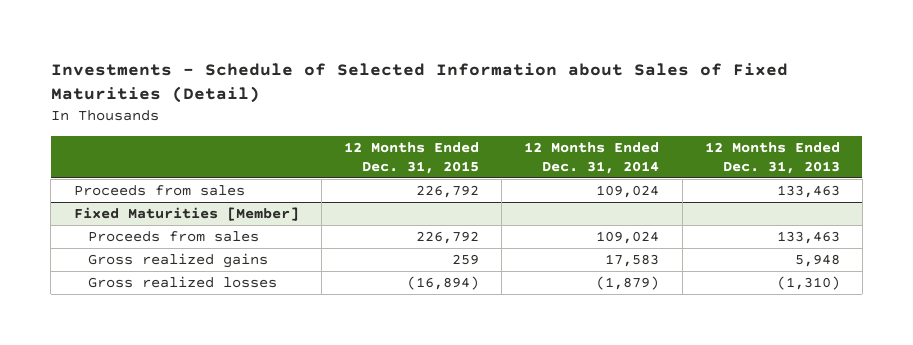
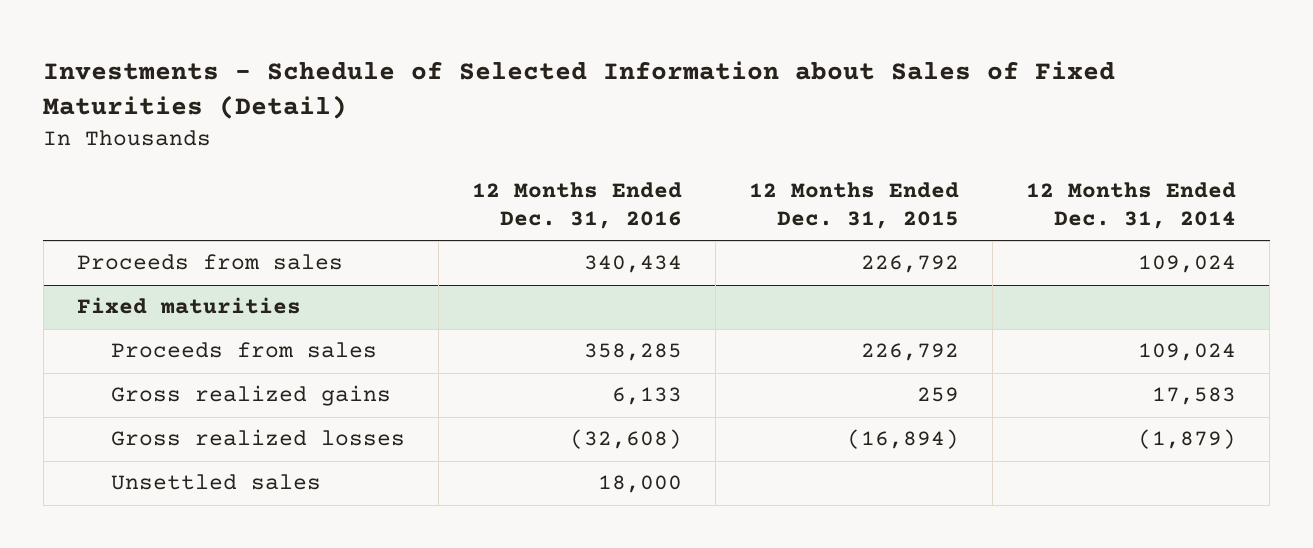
- | 12 Months Ended Dec. 31, 2015 | 12 Months Ended Dec. 31, 2014 | 12 Months Ended Dec. 31, 2013
+ | 12 Months Ended Dec. 31, 2016 | 12 Months Ended Dec. 31, 2015 | 12 Months Ended Dec. 31, 2014
- Fixed Maturities [Member]
+ Fixed maturities
+ Unsettled sales | 18,000 | |

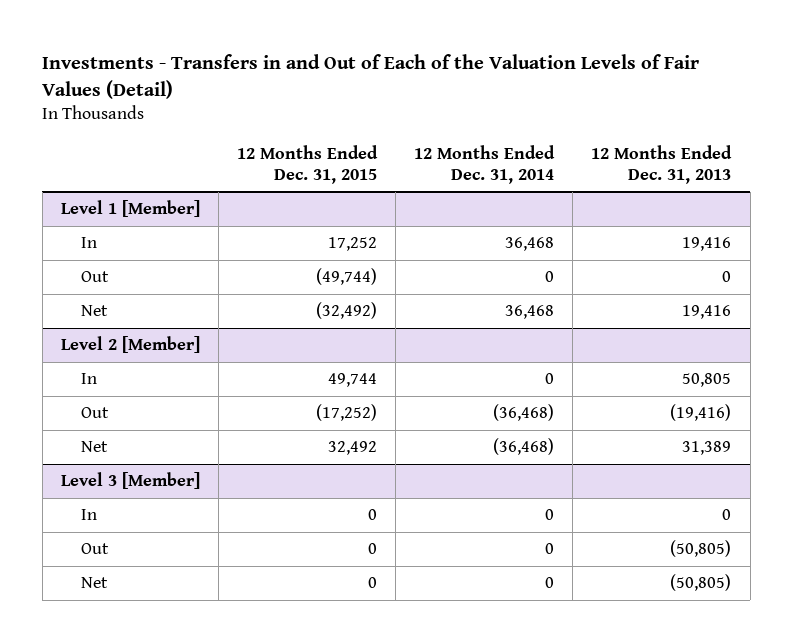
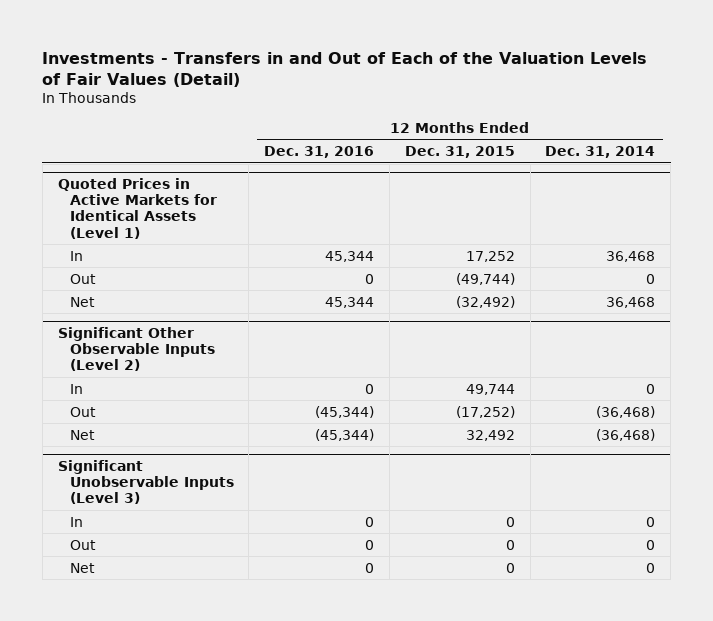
- | 12 Months Ended Dec. 31, 2015 | 12 Months Ended Dec. 31, 2014 | 12 Months Ended Dec. 31, 2013
+ | 12 Months Ended Dec. 31, 2016 | 12 Months Ended Dec. 31, 2015 | 12 Months Ended Dec. 31, 2014
- Level 1 [Member]
+ Quoted Prices in Active Markets for Identical Assets (Level 1)
- Level 2 [Member]
+ Significant Other Observable Inputs (Level 2)
- Level 3 [Member]
+ Significant Unobservable Inputs (Level 3)

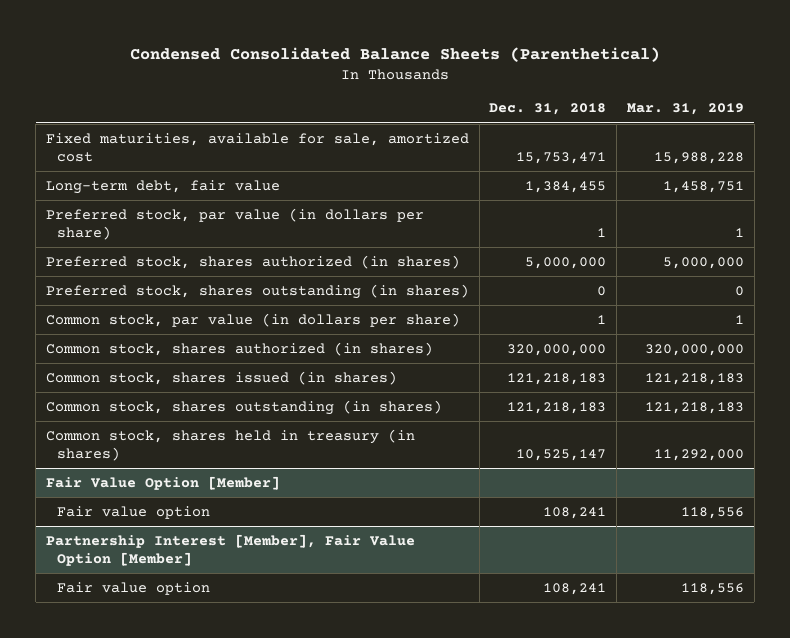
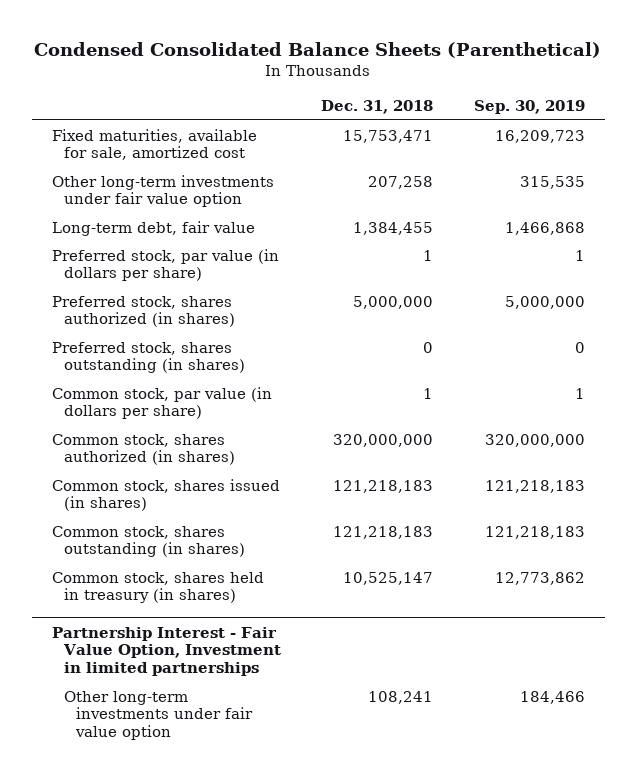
- | Dec. 31, 2018 | Mar. 31, 2019
+ | Dec. 31, 2018 | Sep. 30, 2019
+ Other long-term investments under fair value option | 207,258 | 315,535
- Fair Value Option [Member]
- Fair value option | 108,241 | 118,556
- Partnership Interest [Member], Fair Value Option [Member]
- Fair value option | 108,241 | 118,556
+ Partnership Interest - Fair Value Option, Investment in limited partnerships
+ Other long-term investments under fair value option | 108,241 | 184,466

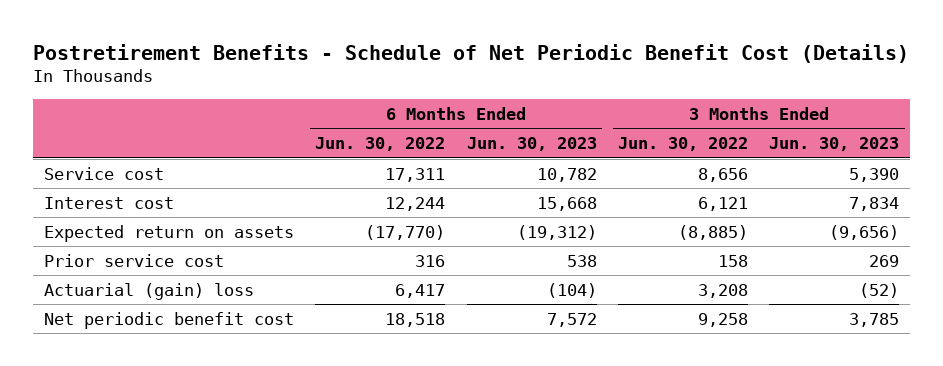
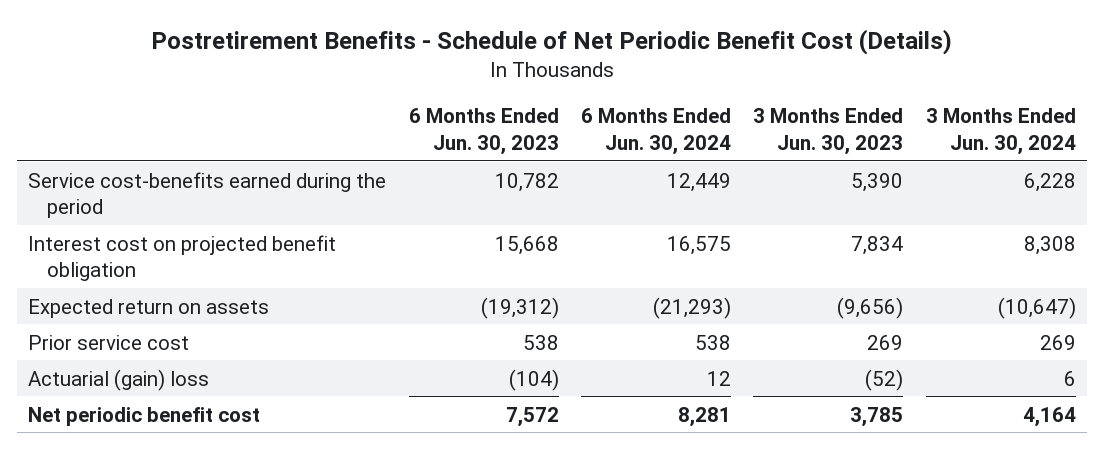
- | 6 Months Ended Jun. 30, 2022 | 6 Months Ended Jun. 30, 2023 | 3 Months Ended Jun. 30, 2022 | 3 Months Ended Jun. 30, 2023
+ | 6 Months Ended Jun. 30, 2023 | 6 Months Ended Jun. 30, 2024 | 3 Months Ended Jun. 30, 2023 | 3 Months Ended Jun. 30, 2024
- Service cost | 17,311 | 10,782 | 8,656 | 5,390
- Interest cost | 12,244 | 15,668 | 6,121 | 7,834
+ Service cost-benefits earned during the period | 10,782 | 12,449 | 5,390 | 6,228
+ Interest cost on projected benefit obligation | 15,668 | 16,575 | 7,834 | 8,308

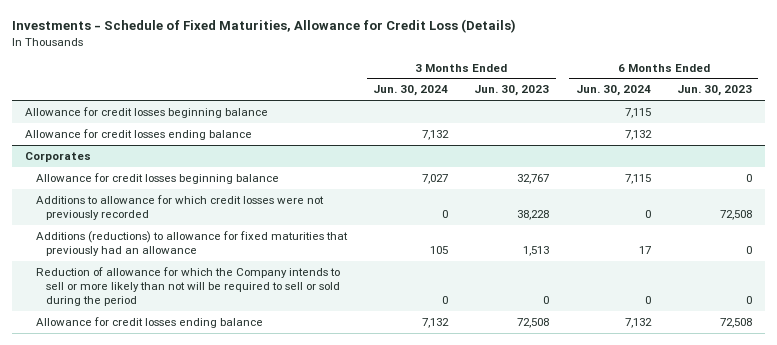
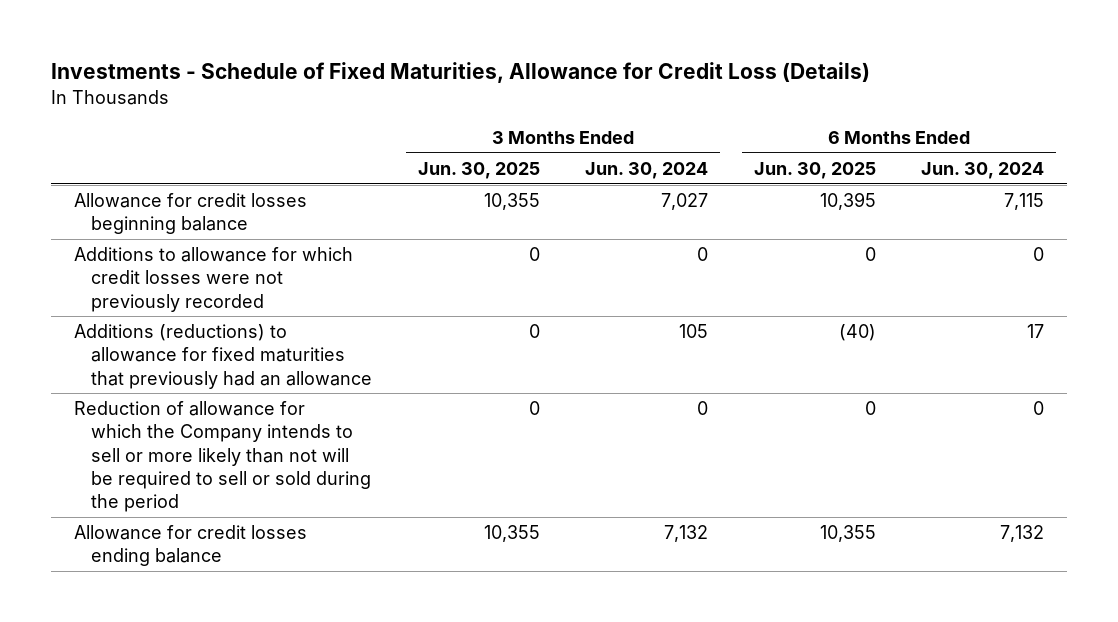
- | 3 Months Ended Jun. 30, 2024 | 3 Months Ended Jun. 30, 2023 | 6 Months Ended Jun. 30, 2024 | 6 Months Ended Jun. 30, 2023
+ | 3 Months Ended Jun. 30, 2025 | 3 Months Ended Jun. 30, 2024 | 6 Months Ended Jun. 30, 2025 | 6 Months Ended Jun. 30, 2024
- Allowance for credit losses beginning balance | | | 7,115 |
- Allowance for credit losses ending balance | 7,132 | | 7,132 |
- Corporates

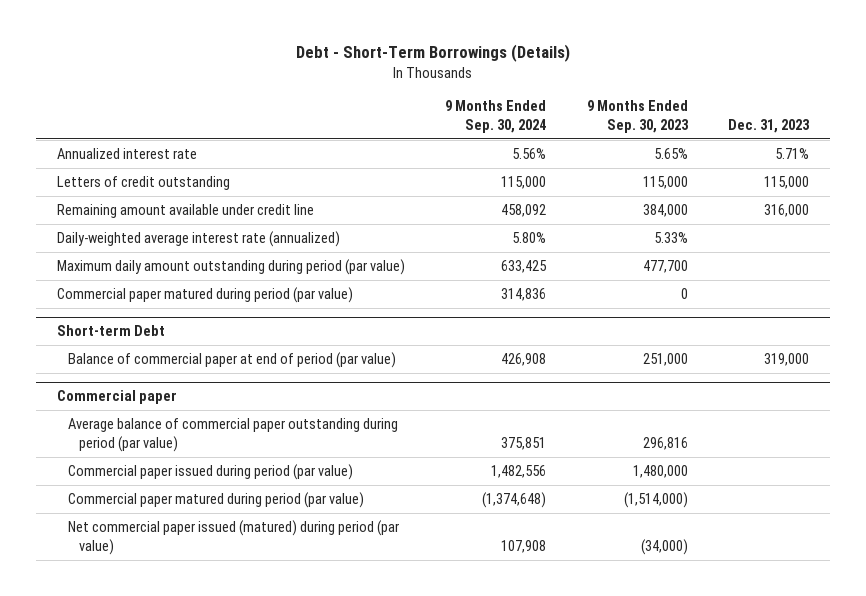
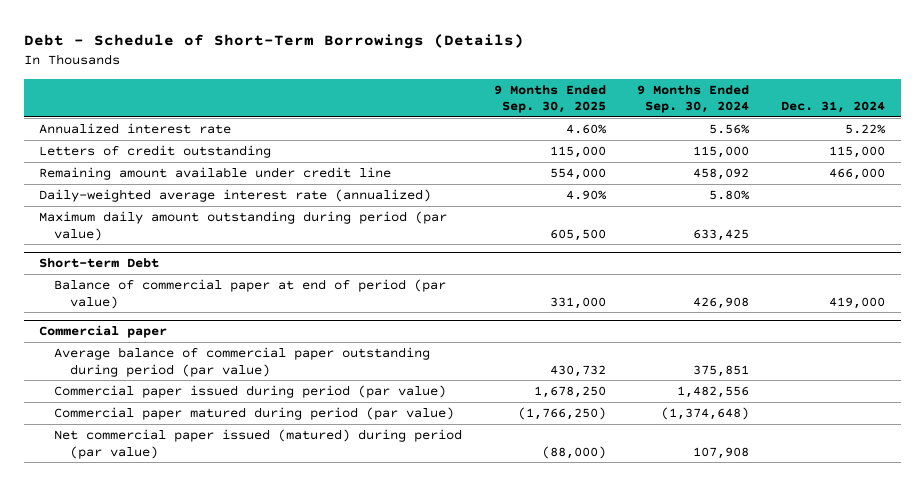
- Debt - Short-Term Borrowings (Details)
+ Debt - Schedule of Short-Term Borrowings (Details)
- | 9 Months Ended Sep. 30, 2024 | 9 Months Ended Sep. 30, 2023 | Dec. 31, 2023
+ | 9 Months Ended Sep. 30, 2025 | 9 Months Ended Sep. 30, 2024 | Dec. 31, 2024
- Commercial paper matured during period (par value) | 314,836 | 0 |

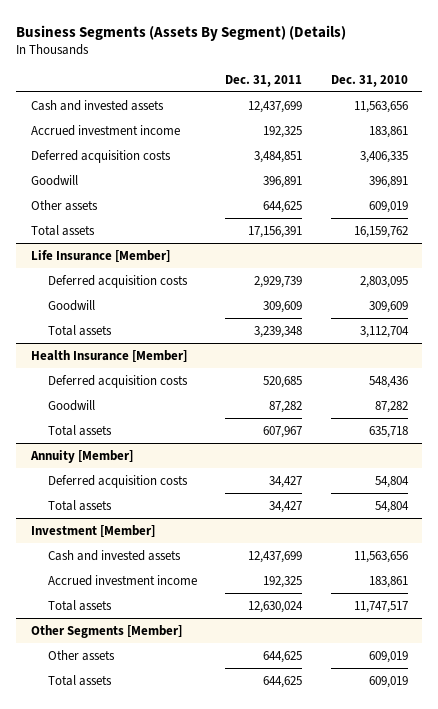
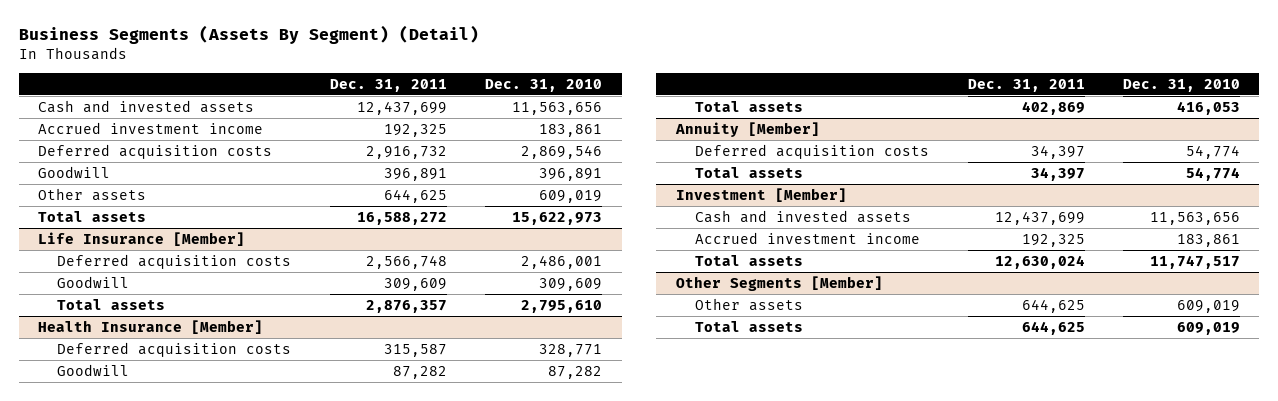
- Business Segments (Assets By Segment) (Details)
+ Business Segments (Assets By Segment) (Detail)
- Deferred acquisition costs | 3,484,851 | 3,406,335
+ Deferred acquisition costs | 2,916,732 | 2,869,546
- Total assets | 17,156,391 | 16,159,762
+ Total assets | 16,588,272 | 15,622,973
@ Life Insurance [Member]
- Deferred acquisition costs | 2,929,739 | 2,803,095
+ Deferred acquisition costs | 2,566,748 | 2,486,001
- Total assets | 3,239,348 | 3,112,704
+ Total assets | 2,876,357 | 2,795,610
@ Health Insurance [Member]
- Deferred acquisition costs | 520,685 | 548,436
+ Deferred acquisition costs | 315,587 | 328,771
- Total assets | 607,967 | 635,718
+ Total assets | 402,869 | 416,053
@ Annuity [Member]
- Deferred acquisition costs | 34,427 | 54,804
- Total assets | 34,427 | 54,804
+ Deferred acquisition costs | 34,397 | 54,774
+ Total assets | 34,397 | 54,774

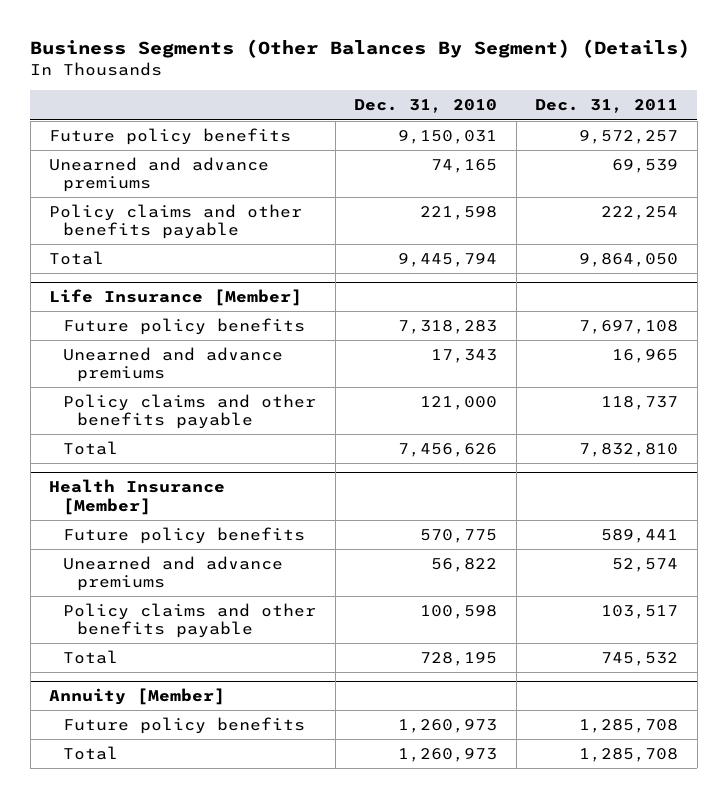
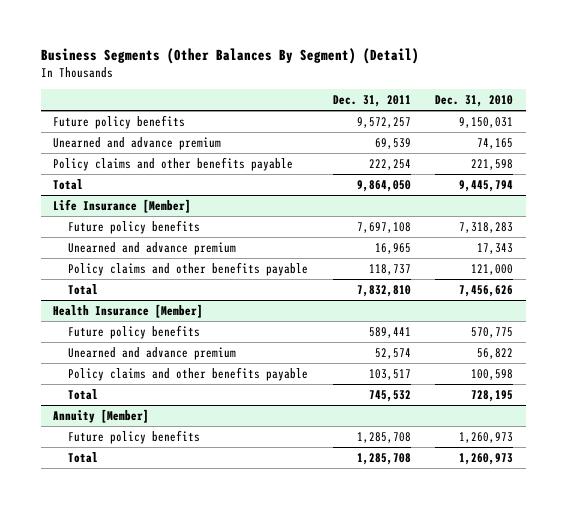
- Business Segments (Other Balances By Segment) (Details)
+ Business Segments (Other Balances By Segment) (Detail)
- | Dec. 31, 2010 | Dec. 31, 2011
+ | Dec. 31, 2011 | Dec. 31, 2010
- Unearned and advance premiums | 74,165 | 69,539
+ Unearned and advance premium | 69,539 | 74,165
@ Life Insurance [Member]
- Unearned and advance premiums | 17,343 | 16,965
+ Unearned and advance premium | 16,965 | 17,343
@ Health Insurance [Member]
- Unearned and advance premiums | 56,822 | 52,574
+ Unearned and advance premium | 52,574 | 56,822

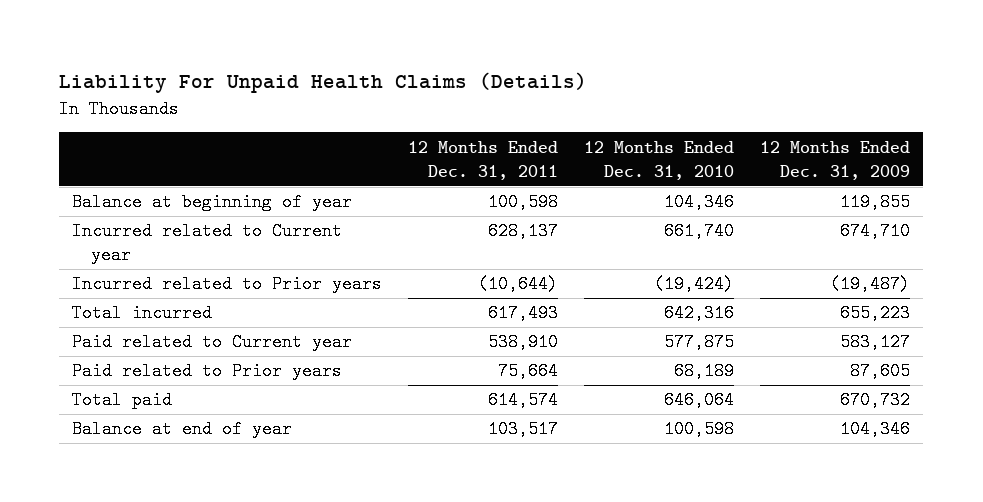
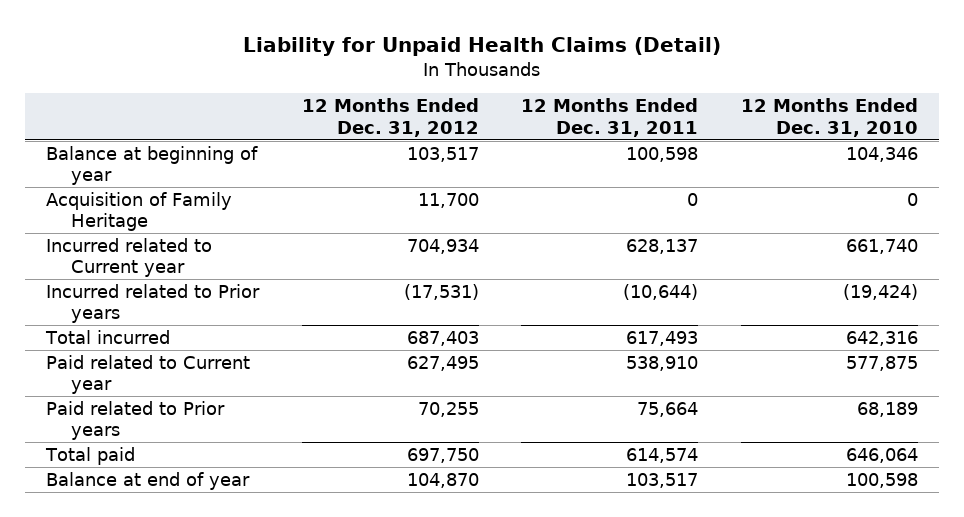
- Liability For Unpaid Health Claims (Details)
+ Liability for Unpaid Health Claims (Detail)
- | 12 Months Ended Dec. 31, 2011 | 12 Months Ended Dec. 31, 2010 | 12 Months Ended Dec. 31, 2009
+ | 12 Months Ended Dec. 31, 2012 | 12 Months Ended Dec. 31, 2011 | 12 Months Ended Dec. 31, 2010
+ Acquisition of Family Heritage | 11,700 | 0 | 0

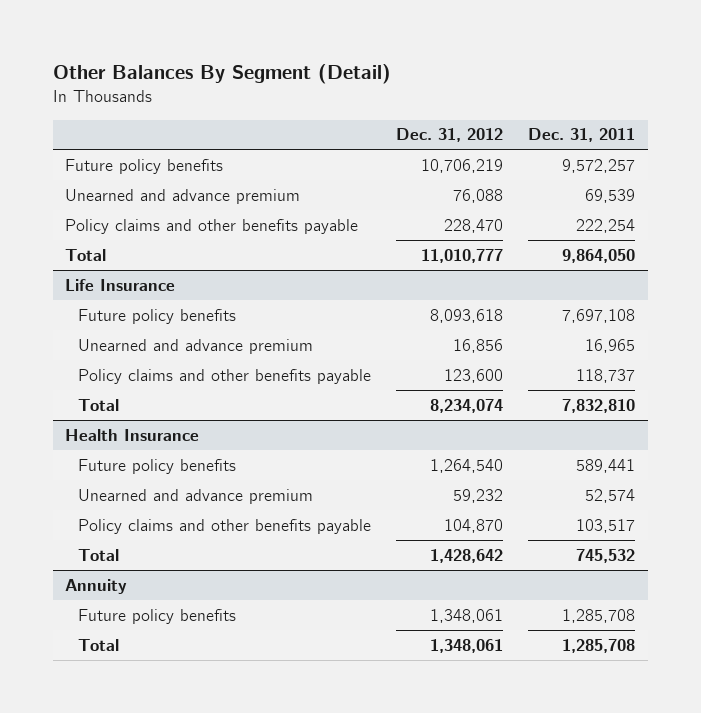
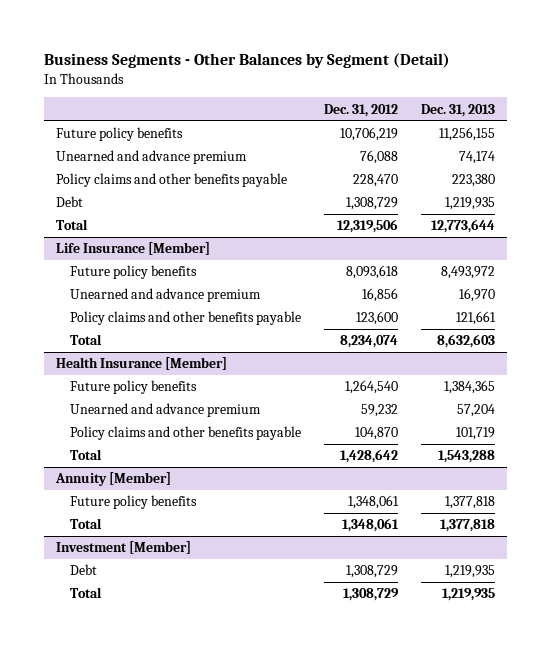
- Other Balances By Segment (Detail)
+ Business Segments - Other Balances by Segment (Detail)
- | Dec. 31, 2012 | Dec. 31, 2011
+ | Dec. 31, 2012 | Dec. 31, 2013
- Total | 11,010,777 | 9,864,050
- Life Insurance
+ Debt | 1,308,729 | 1,219,935
+ Total | 12,319,506 | 12,773,644
+ Life Insurance [Member]
- Health Insurance
+ Health Insurance [Member]
- Annuity
+ Annuity [Member]
+ Investment [Member]
+ Debt | 1,308,729 | 1,219,935
+ Total | 1,308,729 | 1,219,935

